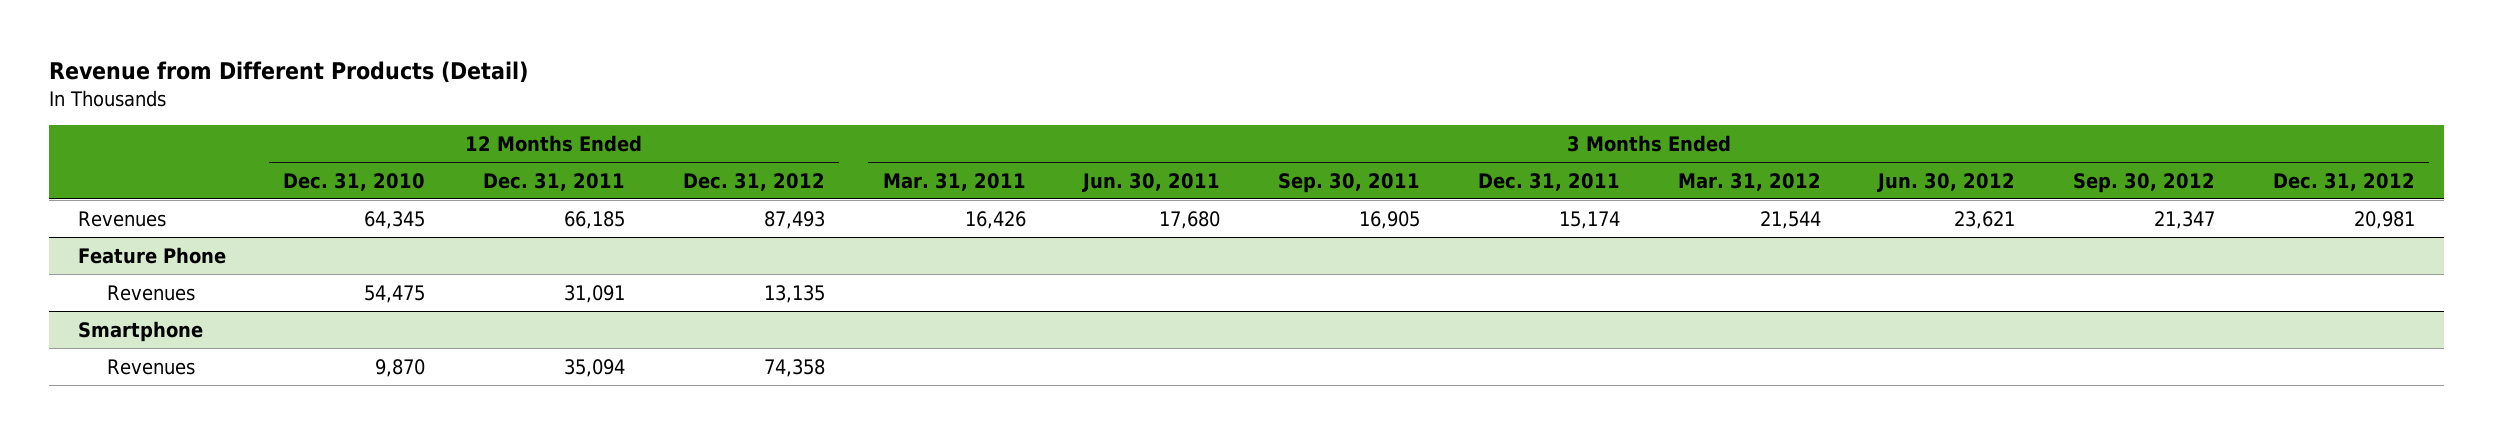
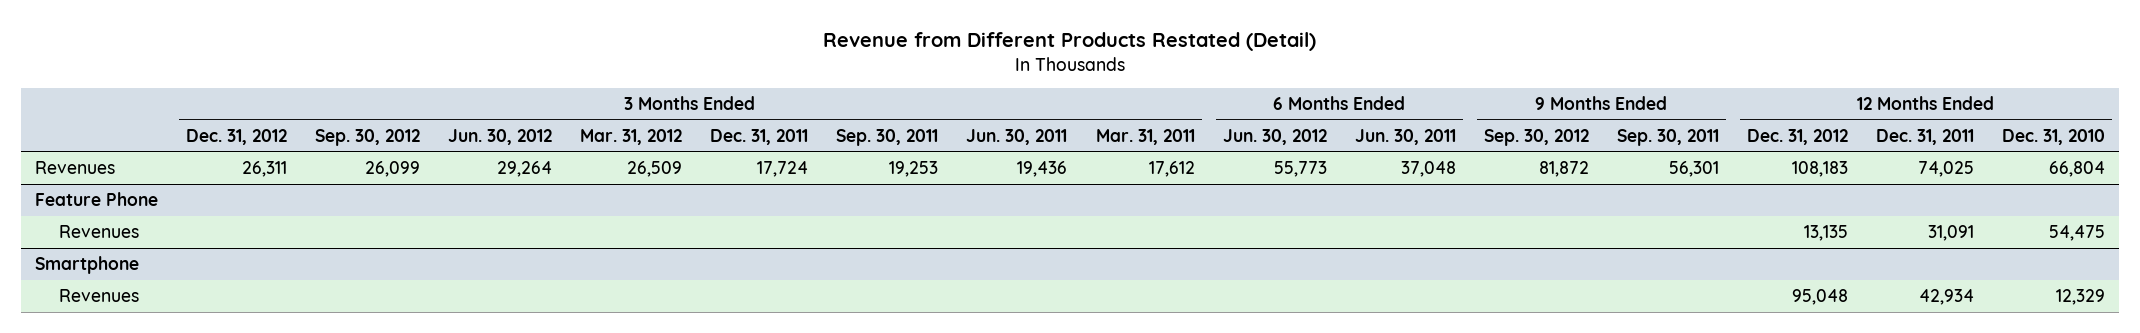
- Revenue from Different Products (Detail)
+ Revenue from Different Products Restated (Detail)
- | 12 Months Ended Dec. 31, 2010 | 12 Months Ended Dec. 31, 2011 | 12 Months Ended Dec. 31, 2012 | 3 Months Ended Mar. 31, 2011 | 3 Months Ended Jun. 30, 2011 | 3 Months Ended Sep. 30, 2011 | 3 Months Ended Dec. 31, 2011 | 3 Months Ended Mar. 31, 2012 | 3 Months Ended Jun. 30, 2012 | 3 Months Ended Sep. 30, 2012 | 3 Months Ended Dec. 31, 2012
+ | 3 Months Ended Dec. 31, 2012 | 3 Months Ended Sep. 30, 2012 | 3 Months Ended Jun. 30, 2012 | 3 Months Ended Mar. 31, 2012 | 3 Months Ended Dec. 31, 2011 | 3 Months Ended Sep. 30, 2011 | 3 Months Ended Jun. 30, 2011 | 3 Months Ended Mar. 31, 2011 | 6 Months Ended Jun. 30, 2012 | 6 Months Ended Jun. 30, 2011 | 9 Months Ended Sep. 30, 2012 | 9 Months Ended Sep. 30, 2011 | 12 Months Ended Dec. 31, 2012 | 12 Months Ended Dec. 31, 2011 | 12 Months Ended Dec. 31, 2010
- Revenues | 64,345 | 66,185 | 87,493 | 16,426 | 17,680 | 16,905 | 15,174 | 21,544 | 23,621 | 21,347 | 20,981
+ Revenues | 26,311 | 26,099 | 29,264 | 26,509 | 17,724 | 19,253 | 19,436 | 17,612 | 55,773 | 37,048 | 81,872 | 56,301 | 108,183 | 74,025 | 66,804
@ Smartphone
- Revenues | 9,870 | 35,094 | 74,358 | | | | | | | |
+ Revenues | | | | | | | | | | | | | 95,048 | 42,934 | 12,329

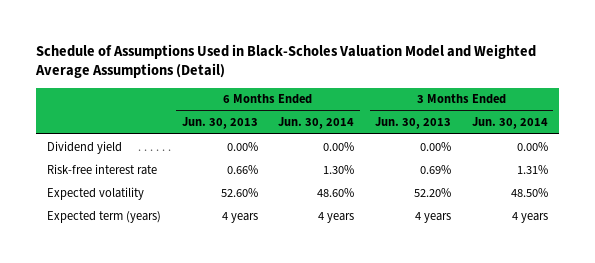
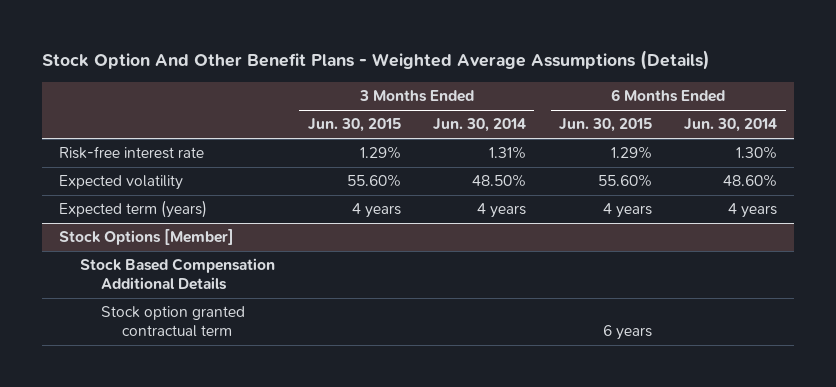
- Schedule of Assumptions Used in Black-Scholes Valuation Model and Weighted Average Assumptions (Detail)
+ Stock Option And Other Benefit Plans - Weighted Average Assumptions (Details)
- | 6 Months Ended Jun. 30, 2013 | 6 Months Ended Jun. 30, 2014 | 3 Months Ended Jun. 30, 2013 | 3 Months Ended Jun. 30, 2014
+ | 3 Months Ended Jun. 30, 2015 | 3 Months Ended Jun. 30, 2014 | 6 Months Ended Jun. 30, 2015 | 6 Months Ended Jun. 30, 2014
- Dividend yield | 0.00% | 0.00% | 0.00% | 0.00%
+ Stock Options [Member]
+ Stock Based Compensation Additional Details
+ Stock option granted contractual term | | | 6 years |

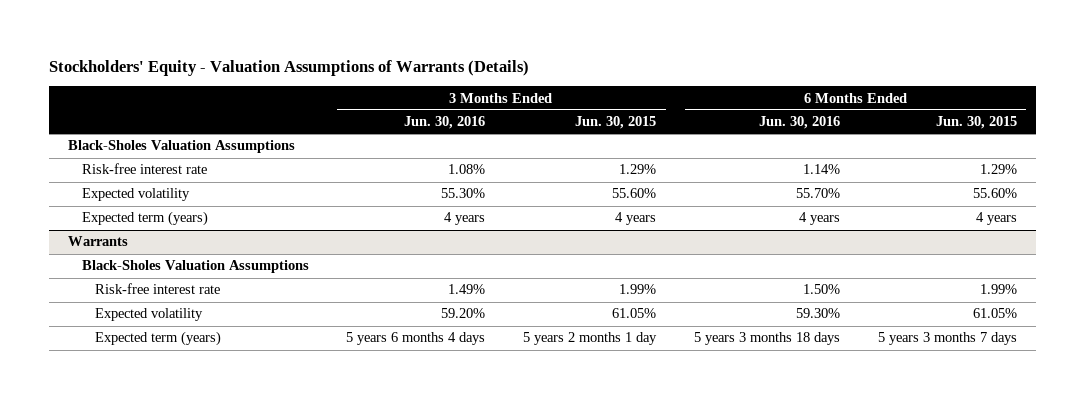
- Stock Option And Other Benefit Plans - Weighted Average Assumptions (Details)
+ Stockholders' Equity - Valuation Assumptions of Warrants (Details)
- | 3 Months Ended Jun. 30, 2015 | 3 Months Ended Jun. 30, 2014 | 6 Months Ended Jun. 30, 2015 | 6 Months Ended Jun. 30, 2014
+ | 3 Months Ended Jun. 30, 2016 | 3 Months Ended Jun. 30, 2015 | 6 Months Ended Jun. 30, 2016 | 6 Months Ended Jun. 30, 2015
+ Black-Sholes Valuation Assumptions
- Stock Options [Member]
- Stock Based Compensation Additional Details
- Stock option granted contractual term | | | 6 years |
+ Warrants
+ Black-Sholes Valuation Assumptions
+ Risk-free interest rate | 1.49% | 1.99% | 1.50% | 1.99%
+ Expected volatility | 59.20% | 61.05% | 59.30% | 61.05%
+ Expected term (years) | 5 years 6 months 4 days | 5 years 2 months 1 day | 5 years 3 months 18 days | 5 years 3 months 7 days

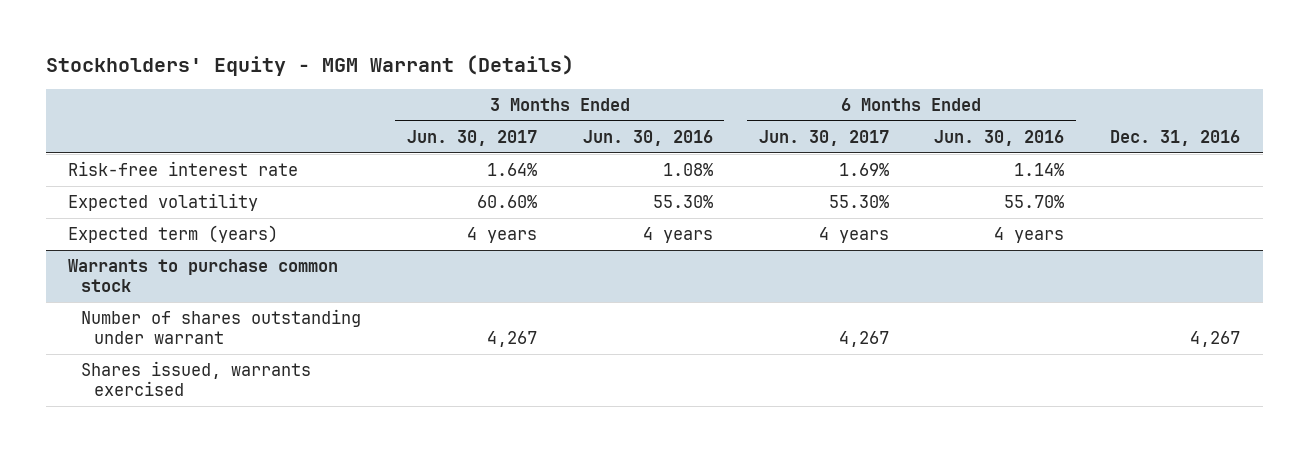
- Stockholders' Equity - Valuation Assumptions of Warrants (Details)
+ Stockholders' Equity - MGM Warrant (Details)
- | 3 Months Ended Jun. 30, 2016 | 3 Months Ended Jun. 30, 2015 | 6 Months Ended Jun. 30, 2016 | 6 Months Ended Jun. 30, 2015
+ | 3 Months Ended Jun. 30, 2017 | 3 Months Ended Jun. 30, 2016 | 6 Months Ended Jun. 30, 2017 | 6 Months Ended Jun. 30, 2016 | Dec. 31, 2016
- Black-Sholes Valuation Assumptions
- Warrants
- Black-Sholes Valuation Assumptions
- Risk-free interest rate | 1.49% | 1.99% | 1.50% | 1.99%
- Expected volatility | 59.20% | 61.05% | 59.30% | 61.05%
- Expected term (years) | 5 years 6 months 4 days | 5 years 2 months 1 day | 5 years 3 months 18 days | 5 years 3 months 7 days
+ Warrants to purchase common stock
+ Number of shares outstanding under warrant | 4,267 | | 4,267 | | 4,267
+ Shares issued, warrants exercised

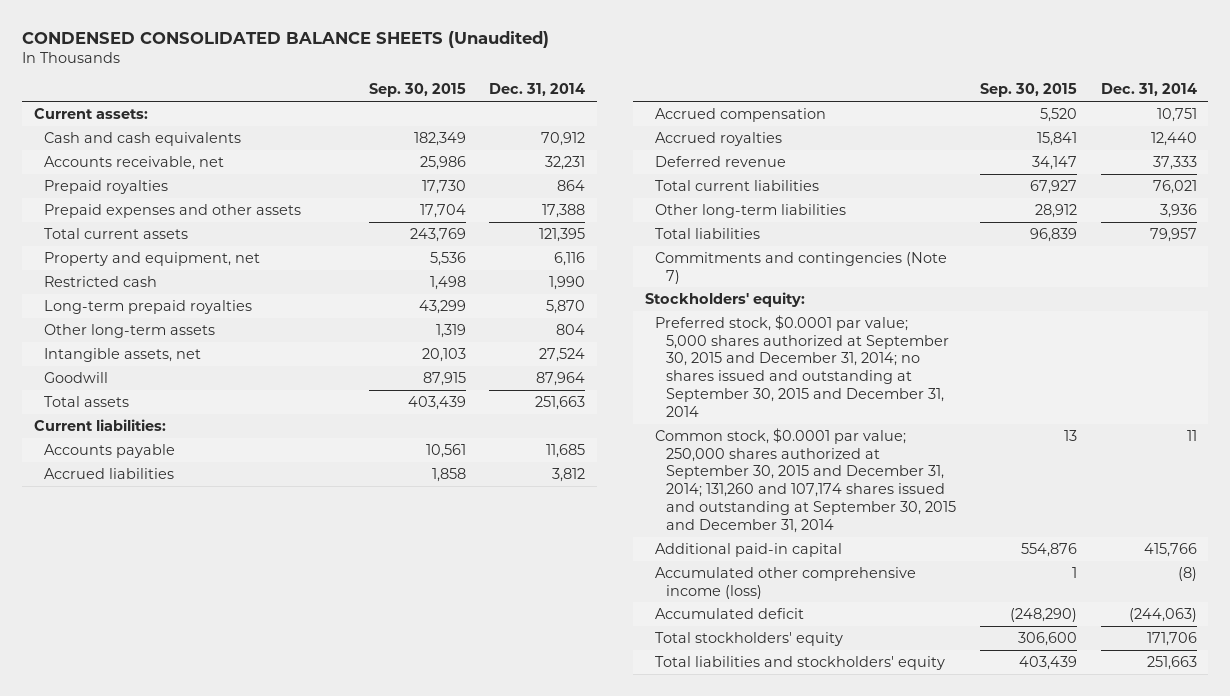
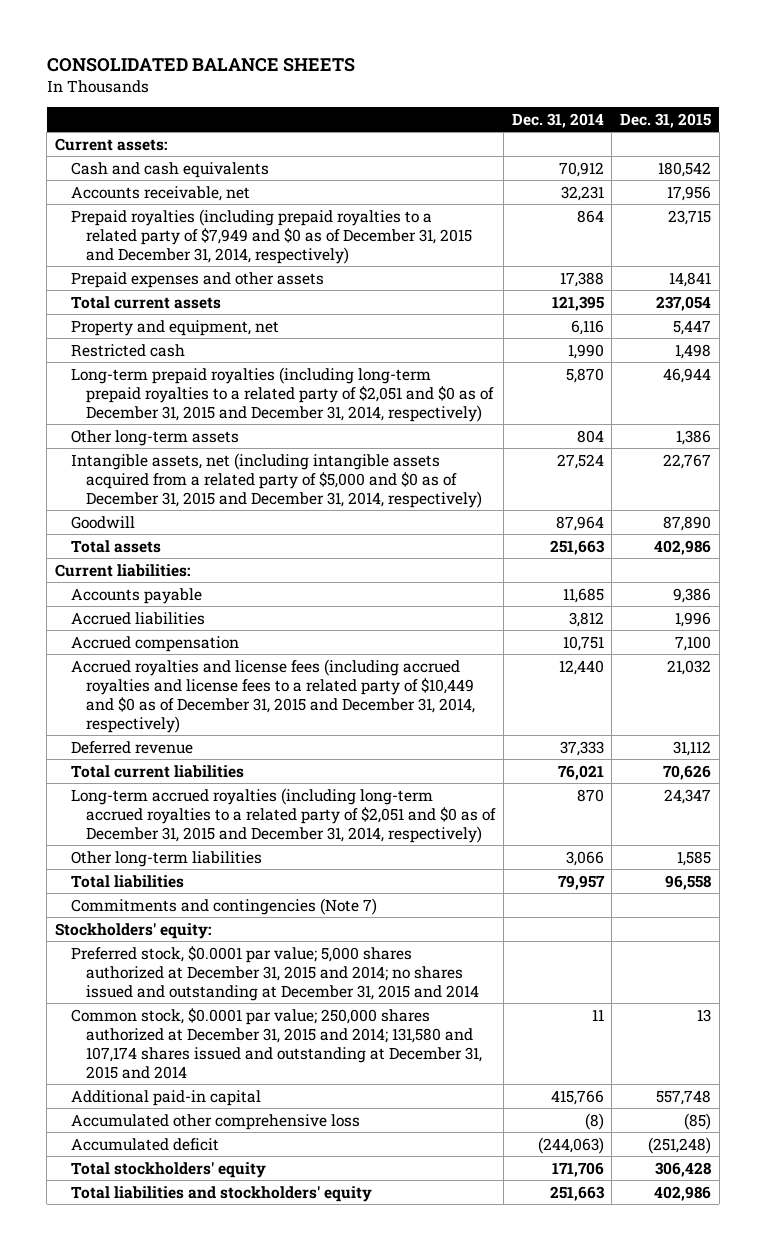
- CONDENSED CONSOLIDATED BALANCE SHEETS (Unaudited)
+ CONSOLIDATED BALANCE SHEETS
- | Sep. 30, 2015 | Dec. 31, 2014
+ | Dec. 31, 2014 | Dec. 31, 2015
- Prepaid royalties | 17,730 | 864
+ Prepaid royalties (including prepaid royalties to a related party of $7,949 and $0 as of December 31, 2015 and December 31, 2014, respectively) | 864 | 23,715
- Long-term prepaid royalties | 43,299 | 5,870
+ Long-term prepaid royalties (including long-term prepaid royalties to a related party of $2,051 and $0 as of December 31, 2015 and December 31, 2014, respectively) | 5,870 | 46,944
- Intangible assets, net | 20,103 | 27,524
+ Intangible assets, net (including intangible assets acquired from a related party of $5,000 and $0 as of December 31, 2015 and December 31, 2014, respectively) | 27,524 | 22,767
- Accrued royalties | 15,841 | 12,440
+ Accrued royalties and license fees (including accrued royalties and license fees to a related party of $10,449 and $0 as of December 31, 2015 and December 31, 2014, respectively) | 12,440 | 21,032
- Other long-term liabilities | 28,912 | 3,936
+ Long-term accrued royalties (including long-term accrued royalties to a related party of $2,051 and $0 as of December 31, 2015 and December 31, 2014, respectively) | 870 | 24,347
+ Other long-term liabilities | 3,066 | 1,585
- Preferred stock, $0.0001 par value; 5,000 shares authorized at September 30, 2015 and December 31, 2014; no shares issued and outstanding at September 30, 2015 and December 31, 2014
- Common stock, $0.0001 par value; 250,000 shares authorized at September 30, 2015 and December 31, 2014; 131,260 and 107,174 shares issued and outstanding at September 30, 2015 and December 31, 2014 | 13 | 11
+ Preferred stock, $0.0001 par value; 5,000 shares authorized at December 31, 2015 and 2014; no shares issued and outstanding at December 31, 2015 and 2014
+ Common stock, $0.0001 par value; 250,000 shares authorized at December 31, 2015 and 2014; 131,580 and 107,174 shares issued and outstanding at December 31, 2015 and 2014 | 11 | 13
- Accumulated other comprehensive income (loss) | 1 | (8)
+ Accumulated other comprehensive loss | (8) | (85)

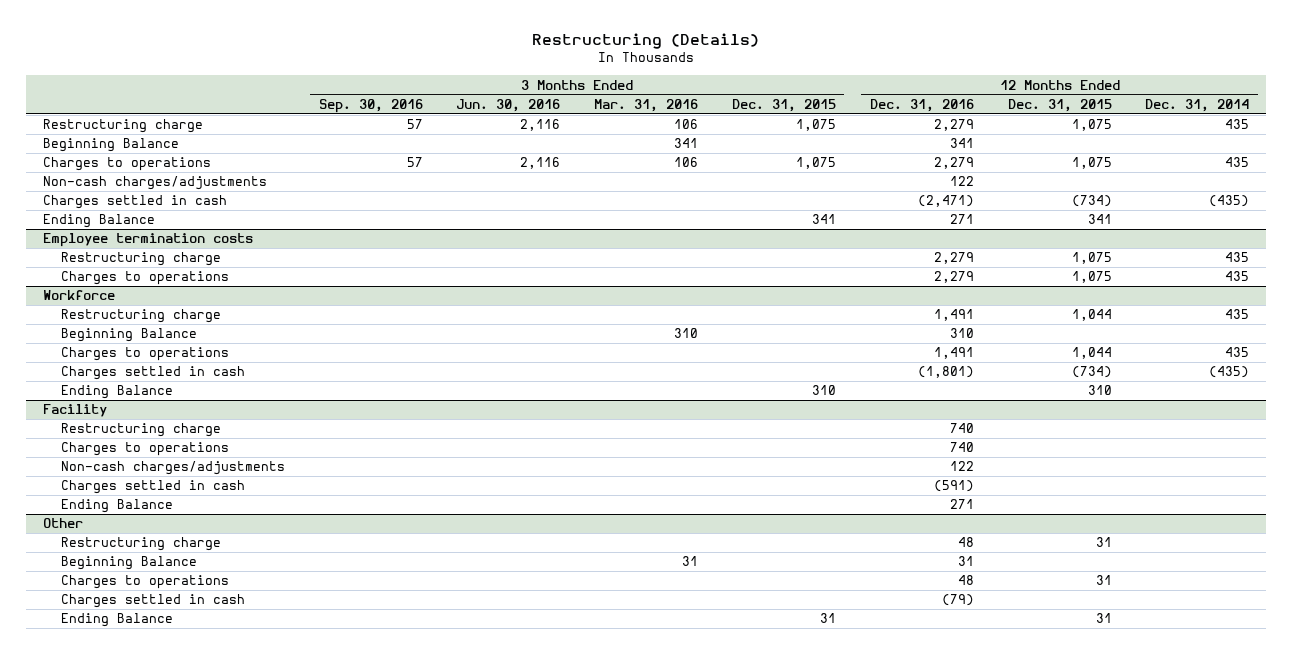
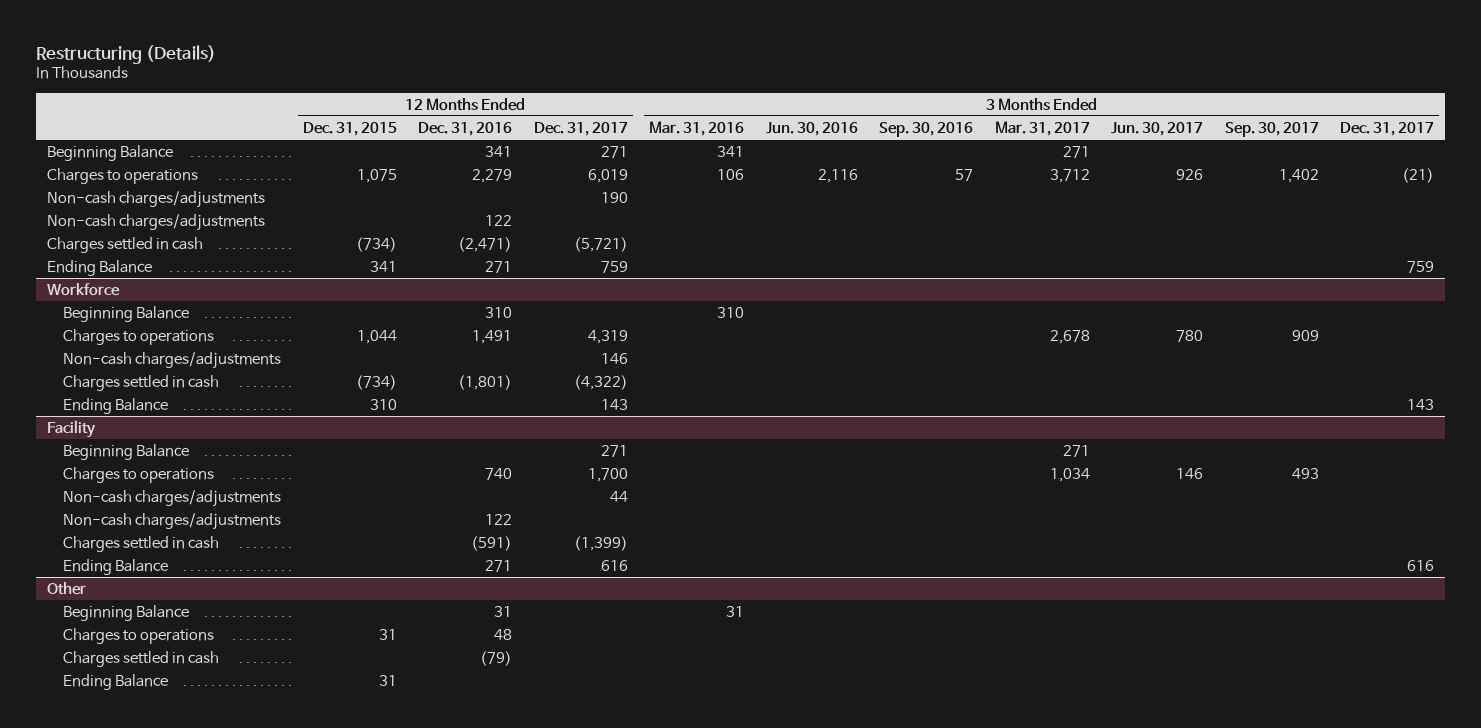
- | 3 Months Ended Sep. 30, 2016 | 3 Months Ended Jun. 30, 2016 | 3 Months Ended Mar. 31, 2016 | 3 Months Ended Dec. 31, 2015 | 12 Months Ended Dec. 31, 2016 | 12 Months Ended Dec. 31, 2015 | 12 Months Ended Dec. 31, 2014
+ | 12 Months Ended Dec. 31, 2015 | 12 Months Ended Dec. 31, 2016 | 12 Months Ended Dec. 31, 2017 | 3 Months Ended Mar. 31, 2016 | 3 Months Ended Jun. 30, 2016 | 3 Months Ended Sep. 30, 2016 | 3 Months Ended Mar. 31, 2017 | 3 Months Ended Jun. 30, 2017 | 3 Months Ended Sep. 30, 2017 | 3 Months Ended Dec. 31, 2017
- Restructuring charge | 57 | 2,116 | 106 | 1,075 | 2,279 | 1,075 | 435
+ Non-cash charges/adjustments | | | 190 | | | | | | |
- Employee termination costs
- Restructuring charge | | | | | 2,279 | 1,075 | 435
- Charges to operations | | | | | 2,279 | 1,075 | 435
@ Workforce
- Restructuring charge | | | | | 1,491 | 1,044 | 435
+ Non-cash charges/adjustments | | | 146 | | | | | | |
@ Facility
- Restructuring charge | | | | | 740 | |
+ Beginning Balance | | | 271 | | | | 271 | | |
+ Non-cash charges/adjustments | | | 44 | | | | | | |
@ Other
- Restructuring charge | | | | | 48 | 31 |

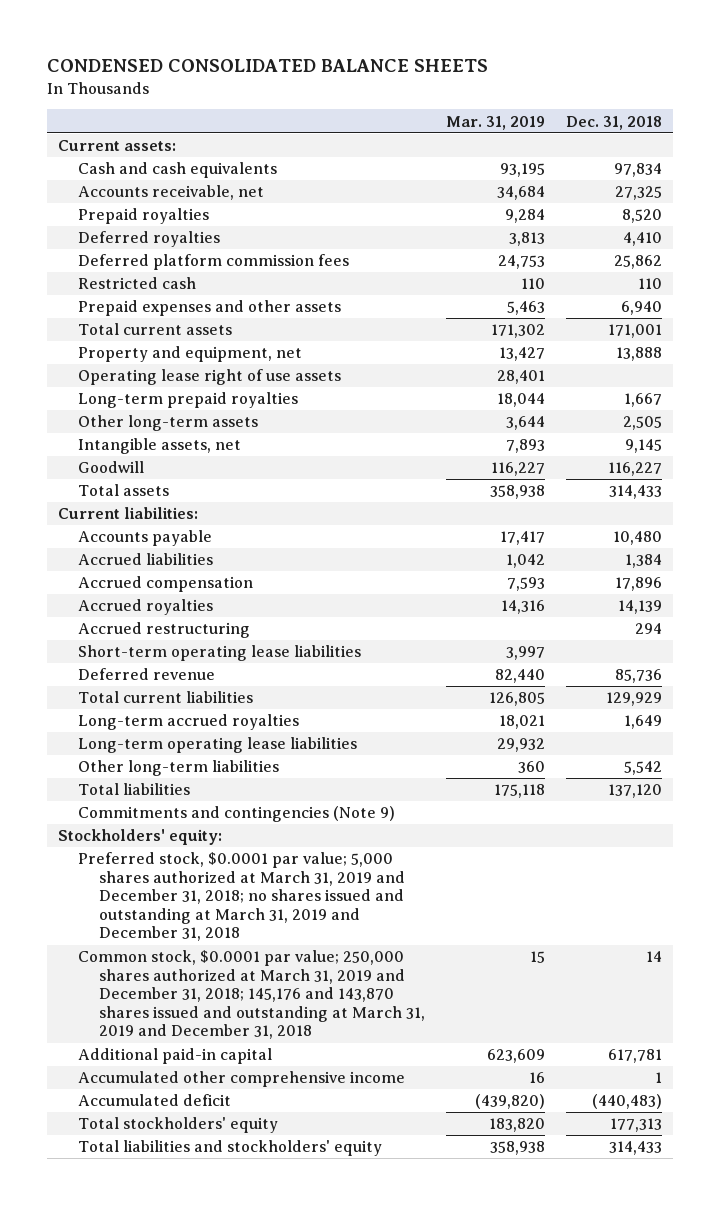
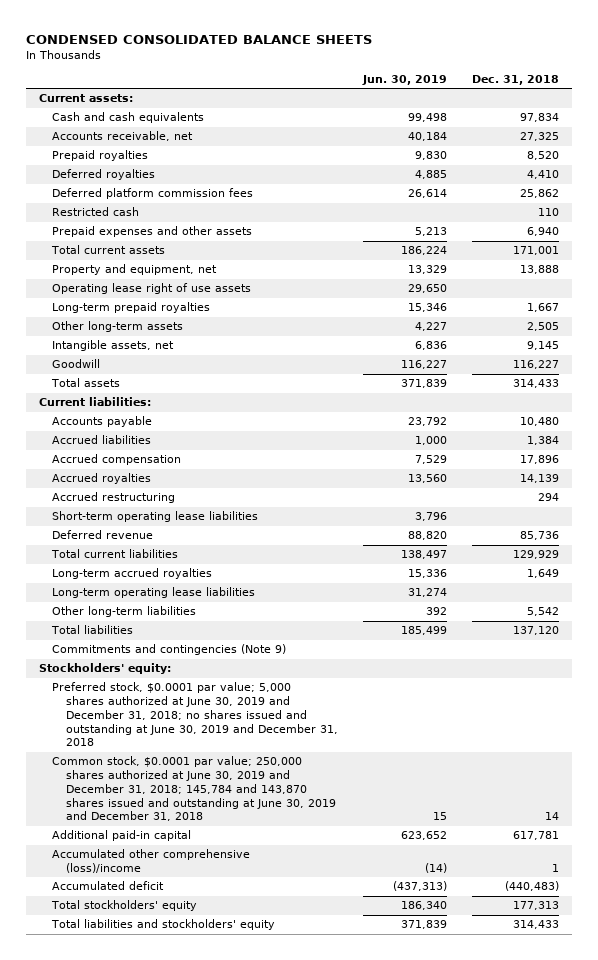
- | Mar. 31, 2019 | Dec. 31, 2018
+ | Jun. 30, 2019 | Dec. 31, 2018
- Preferred stock, $0.0001 par value; 5,000 shares authorized at March 31, 2019 and December 31, 2018; no shares issued and outstanding at March 31, 2019 and December 31, 2018
- Common stock, $0.0001 par value; 250,000 shares authorized at March 31, 2019 and December 31, 2018; 145,176 and 143,870 shares issued and outstanding at March 31, 2019 and December 31, 2018 | 15 | 14
+ Preferred stock, $0.0001 par value; 5,000 shares authorized at June 30, 2019 and December 31, 2018; no shares issued and outstanding at June 30, 2019 and December 31, 2018
+ Common stock, $0.0001 par value; 250,000 shares authorized at June 30, 2019 and December 31, 2018; 145,784 and 143,870 shares issued and outstanding at June 30, 2019 and December 31, 2018 | 15 | 14
- Accumulated other comprehensive income | 16 | 1
+ Accumulated other comprehensive (loss)/income | (14) | 1

